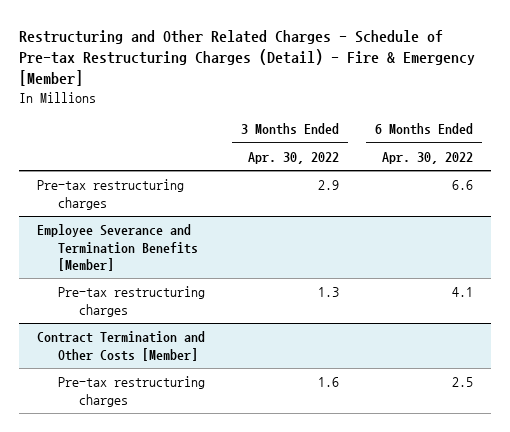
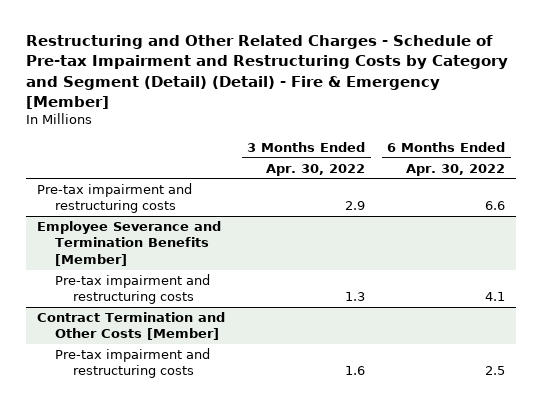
- Restructuring and Other Related Charges - Schedule of Pre-tax Restructuring Charges (Detail) - Fire & Emergency [Member]
+ Restructuring and Other Related Charges - Schedule of Pre-tax Impairment and Restructuring Costs by Category and Segment (Detail) (Detail) - Fire & Emergency [Member]
- Pre-tax restructuring charges | 2.9 | 6.6
+ Pre-tax impairment and restructuring costs | 2.9 | 6.6
@ Employee Severance and Termination Benefits [Member]
- Pre-tax restructuring charges | 1.3 | 4.1
+ Pre-tax impairment and restructuring costs | 1.3 | 4.1
@ Contract Termination and Other Costs [Member]
- Pre-tax restructuring charges | 1.6 | 2.5
+ Pre-tax impairment and restructuring costs | 1.6 | 2.5

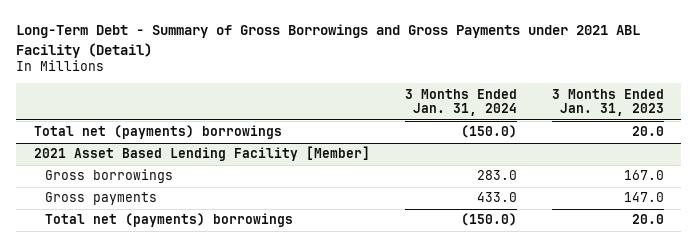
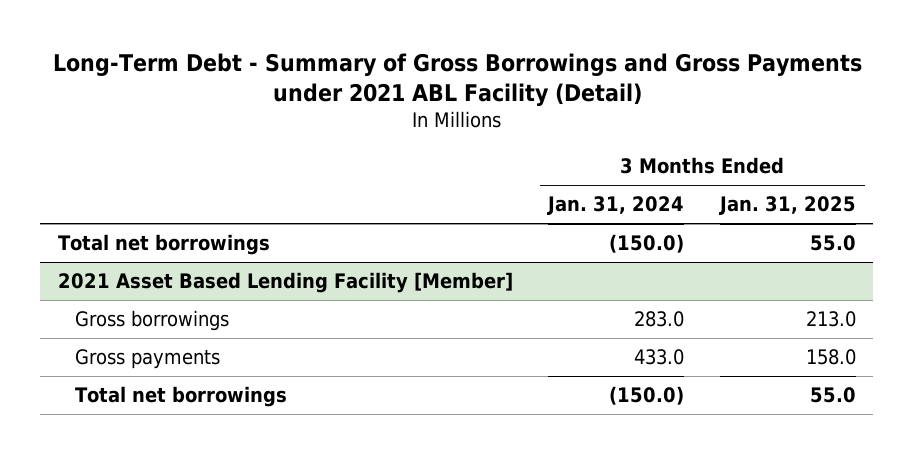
- | 3 Months Ended Jan. 31, 2024 | 3 Months Ended Jan. 31, 2023
+ | 3 Months Ended Jan. 31, 2024 | 3 Months Ended Jan. 31, 2025
- Total net (payments) borrowings | (150.0) | 20.0
+ Total net borrowings | (150.0) | 55.0
@ 2021 Asset Based Lending Facility [Member]
- Total net (payments) borrowings | (150.0) | 20.0
+ Total net borrowings | (150.0) | 55.0

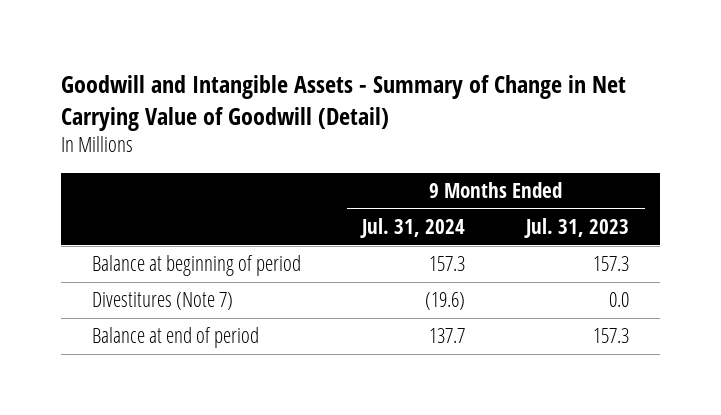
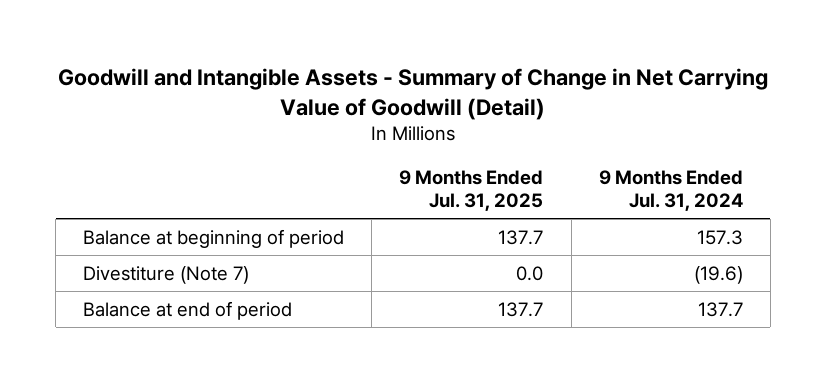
- | 9 Months Ended Jul. 31, 2024 | 9 Months Ended Jul. 31, 2023
+ | 9 Months Ended Jul. 31, 2025 | 9 Months Ended Jul. 31, 2024
- Divestitures (Note 7) | (19.6) | 0.0
+ Divestiture (Note 7) | 0.0 | (19.6)

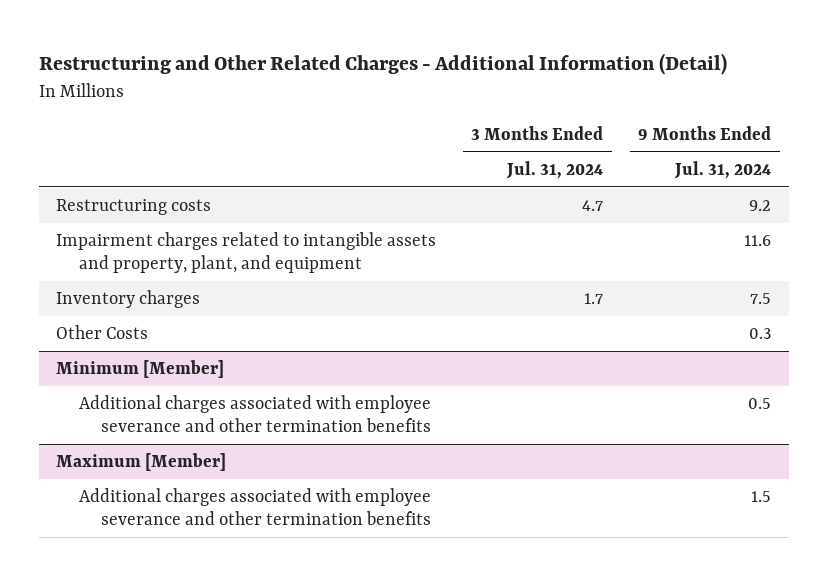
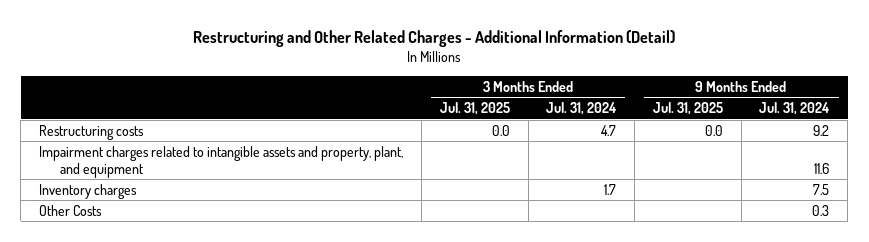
- | 3 Months Ended Jul. 31, 2024 | 9 Months Ended Jul. 31, 2024
+ | 3 Months Ended Jul. 31, 2025 | 3 Months Ended Jul. 31, 2024 | 9 Months Ended Jul. 31, 2025 | 9 Months Ended Jul. 31, 2024
- Minimum [Member]
- Additional charges associated with employee severance and other termination benefits | | 0.5
- Maximum [Member]
- Additional charges associated with employee severance and other termination benefits | | 1.5

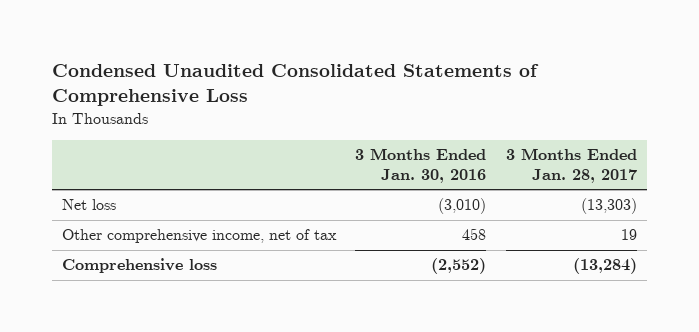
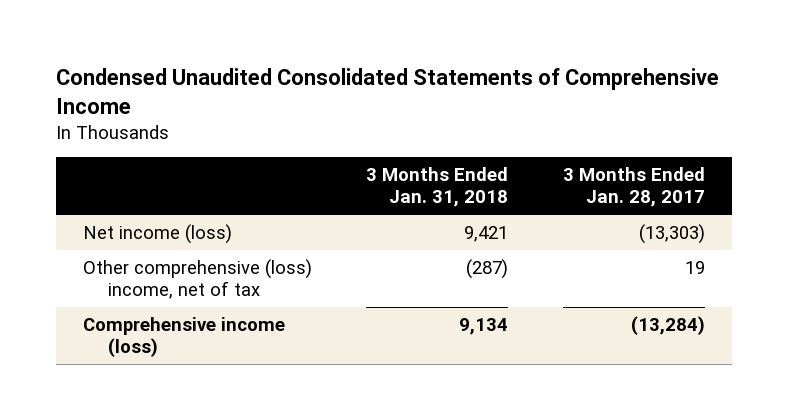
- Condensed Unaudited Consolidated Statements of Comprehensive Loss
+ Condensed Unaudited Consolidated Statements of Comprehensive Income
- | 3 Months Ended Jan. 30, 2016 | 3 Months Ended Jan. 28, 2017
+ | 3 Months Ended Jan. 31, 2018 | 3 Months Ended Jan. 28, 2017
- Net loss | (3,010) | (13,303)
- Other comprehensive income, net of tax | 458 | 19
- Comprehensive loss | (2,552) | (13,284)
+ Net income (loss) | 9,421 | (13,303)
+ Other comprehensive (loss) income, net of tax | (287) | 19
+ Comprehensive income (loss) | 9,134 | (13,284)

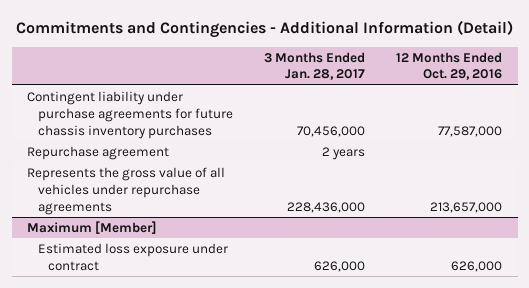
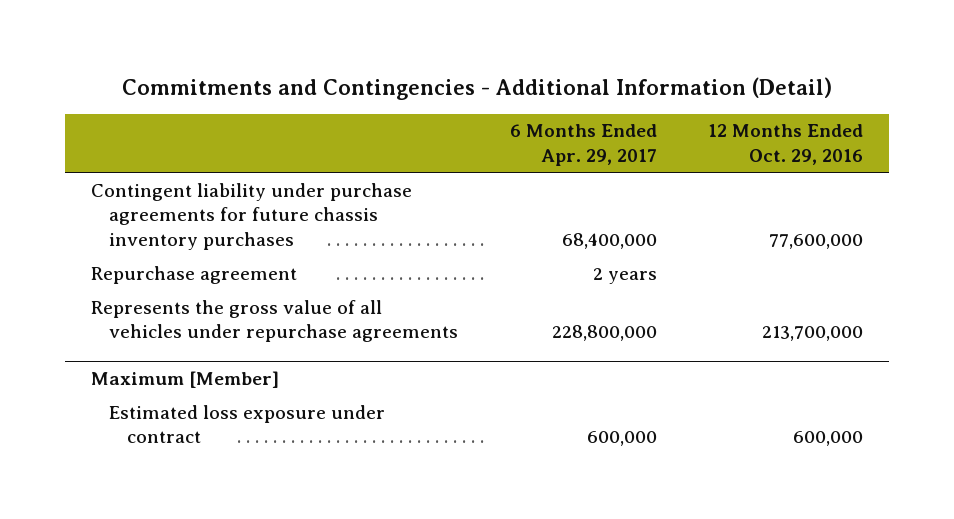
- | 3 Months Ended Jan. 28, 2017 | 12 Months Ended Oct. 29, 2016
+ | 6 Months Ended Apr. 29, 2017 | 12 Months Ended Oct. 29, 2016
- Contingent liability under purchase agreements for future chassis inventory purchases | 70,456,000 | 77,587,000
+ Contingent liability under purchase agreements for future chassis inventory purchases | 68,400,000 | 77,600,000
- Represents the gross value of all vehicles under repurchase agreements | 228,436,000 | 213,657,000
+ Represents the gross value of all vehicles under repurchase agreements | 228,800,000 | 213,700,000
@ Maximum [Member]
- Estimated loss exposure under contract | 626,000 | 626,000
+ Estimated loss exposure under contract | 600,000 | 600,000

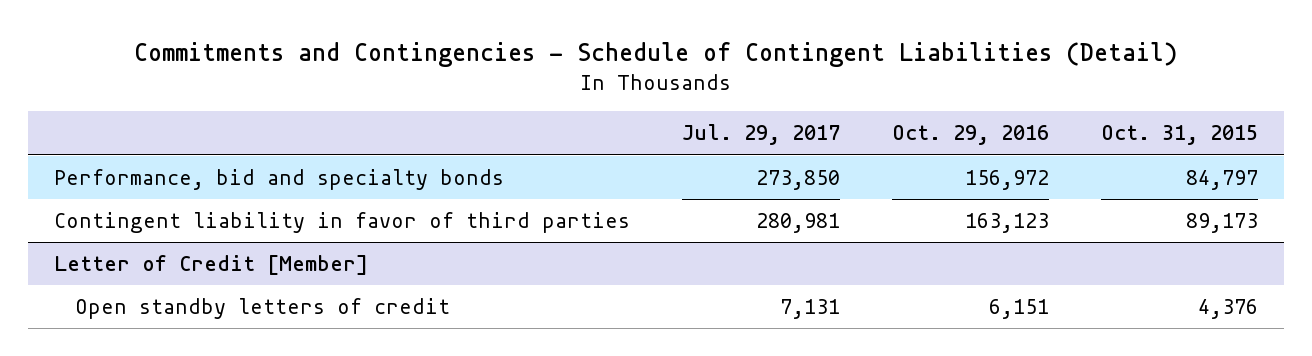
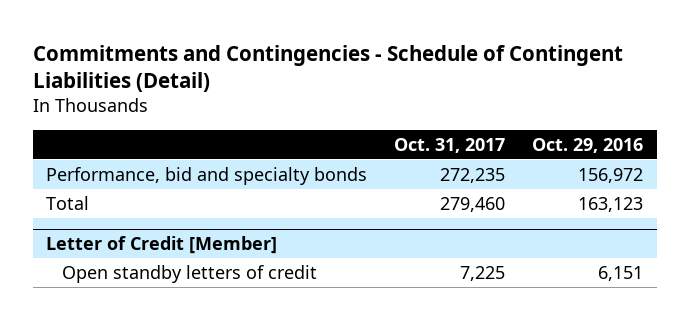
- | Jul. 29, 2017 | Oct. 29, 2016 | Oct. 31, 2015
+ | Oct. 31, 2017 | Oct. 29, 2016
- Contingent liability in favor of third parties | 280,981 | 163,123 | 89,173
+ Total | 279,460 | 163,123

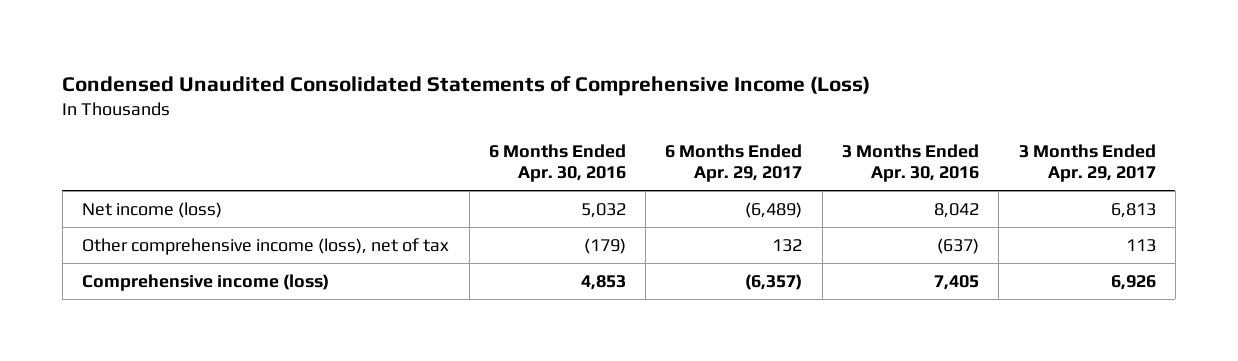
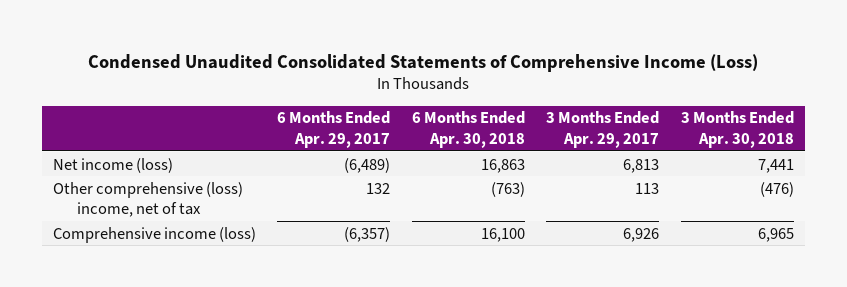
- | 6 Months Ended Apr. 30, 2016 | 6 Months Ended Apr. 29, 2017 | 3 Months Ended Apr. 30, 2016 | 3 Months Ended Apr. 29, 2017
+ | 6 Months Ended Apr. 29, 2017 | 6 Months Ended Apr. 30, 2018 | 3 Months Ended Apr. 29, 2017 | 3 Months Ended Apr. 30, 2018
- Other comprehensive income (loss), net of tax | (179) | 132 | (637) | 113
+ Other comprehensive (loss) income, net of tax | 132 | (763) | 113 | (476)

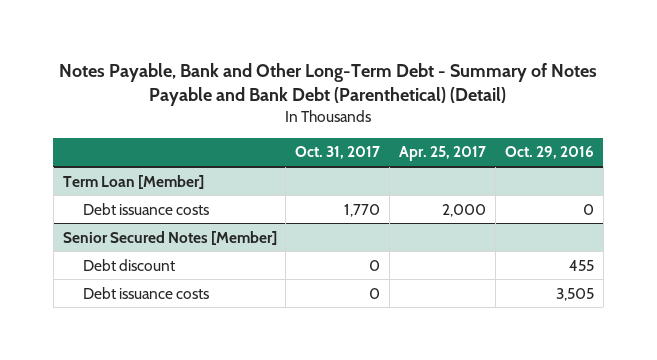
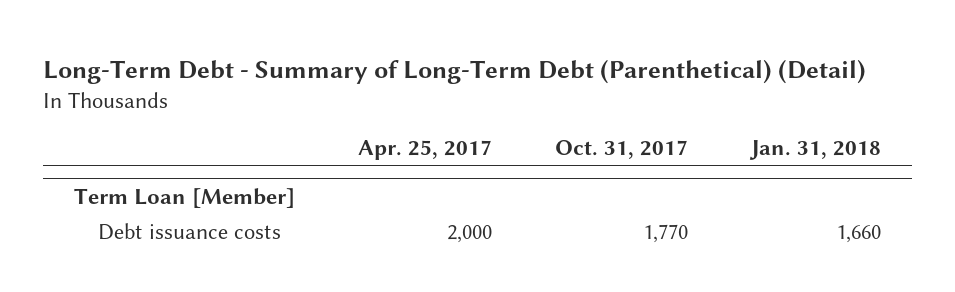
- Notes Payable, Bank and Other Long-Term Debt - Summary of Notes Payable and Bank Debt (Parenthetical) (Detail)
+ Long-Term Debt - Summary of Long-Term Debt (Parenthetical) (Detail)
- | Oct. 31, 2017 | Apr. 25, 2017 | Oct. 29, 2016
+ | Apr. 25, 2017 | Oct. 31, 2017 | Jan. 31, 2018
- Senior Secured Notes [Member]
- Debt discount | 0 | | 455
- Debt issuance costs | 0 | | 3,505

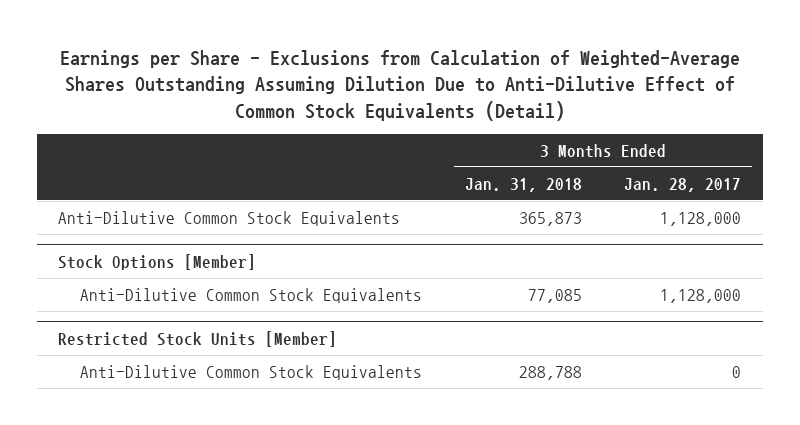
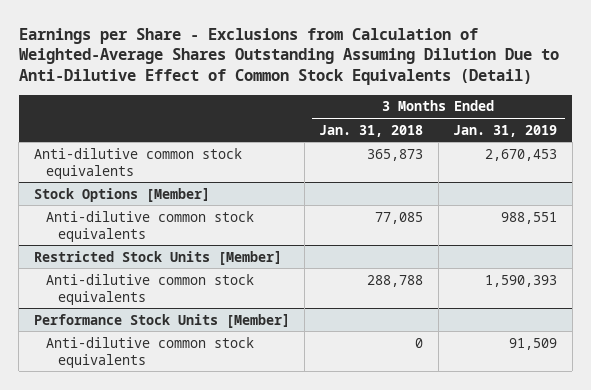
- | 3 Months Ended Jan. 31, 2018 | 3 Months Ended Jan. 28, 2017
+ | 3 Months Ended Jan. 31, 2018 | 3 Months Ended Jan. 31, 2019
- Anti-Dilutive Common Stock Equivalents | 365,873 | 1,128,000
+ Anti-dilutive common stock equivalents | 365,873 | 2,670,453
@ Stock Options [Member]
- Anti-Dilutive Common Stock Equivalents | 77,085 | 1,128,000
+ Anti-dilutive common stock equivalents | 77,085 | 988,551
@ Restricted Stock Units [Member]
- Anti-Dilutive Common Stock Equivalents | 288,788 | 0
+ Anti-dilutive common stock equivalents | 288,788 | 1,590,393
+ Performance Stock Units [Member]
+ Anti-dilutive common stock equivalents | 0 | 91,509

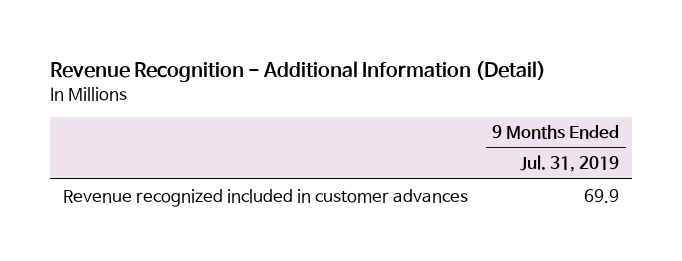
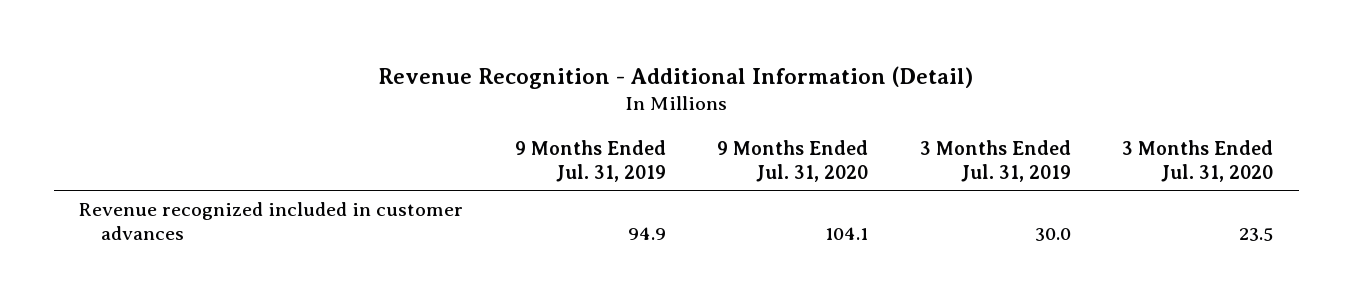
- | 9 Months Ended Jul. 31, 2019
+ | 9 Months Ended Jul. 31, 2019 | 9 Months Ended Jul. 31, 2020 | 3 Months Ended Jul. 31, 2019 | 3 Months Ended Jul. 31, 2020
- Revenue recognized included in customer advances | 69.9
+ Revenue recognized included in customer advances | 94.9 | 104.1 | 30.0 | 23.5

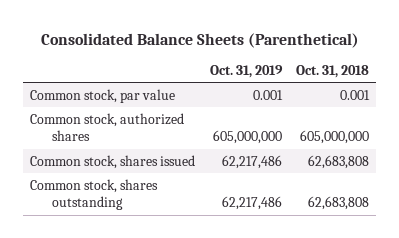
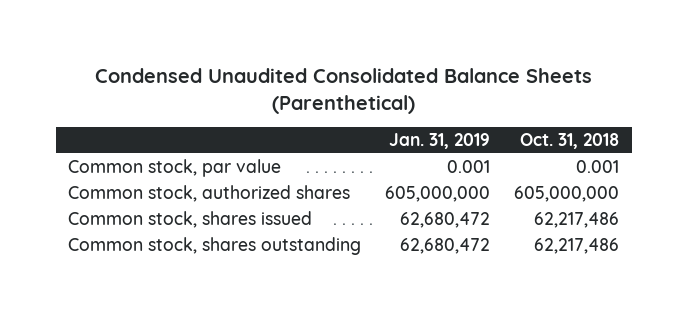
- Consolidated Balance Sheets (Parenthetical)
+ Condensed Unaudited Consolidated Balance Sheets (Parenthetical)
- | Oct. 31, 2019 | Oct. 31, 2018
+ | Jan. 31, 2019 | Oct. 31, 2018
- Common stock, shares issued | 62,217,486 | 62,683,808
- Common stock, shares outstanding | 62,217,486 | 62,683,808
+ Common stock, shares issued | 62,680,472 | 62,217,486
+ Common stock, shares outstanding | 62,680,472 | 62,217,486

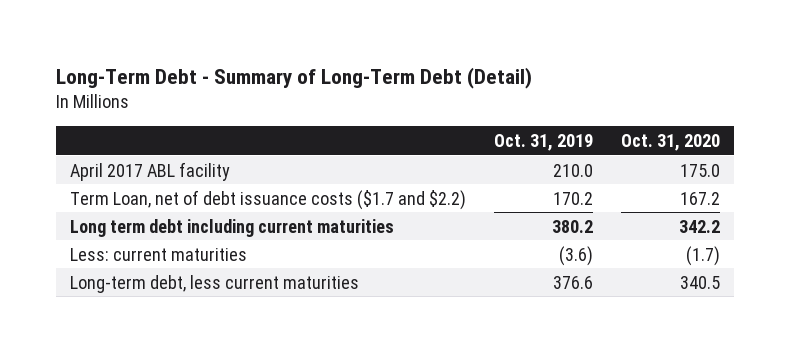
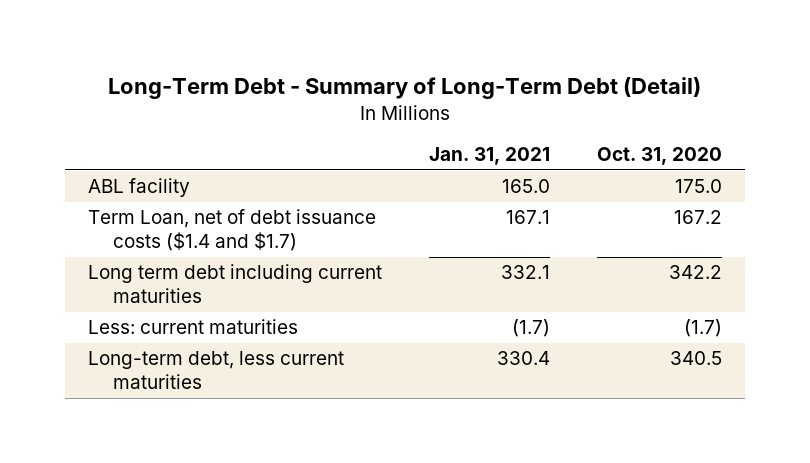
- | Oct. 31, 2019 | Oct. 31, 2020
+ | Jan. 31, 2021 | Oct. 31, 2020
- April 2017 ABL facility | 210.0 | 175.0
- Term Loan, net of debt issuance costs ($1.7 and $2.2) | 170.2 | 167.2
+ ABL facility | 165.0 | 175.0
+ Term Loan, net of debt issuance costs ($1.4 and $1.7) | 167.1 | 167.2

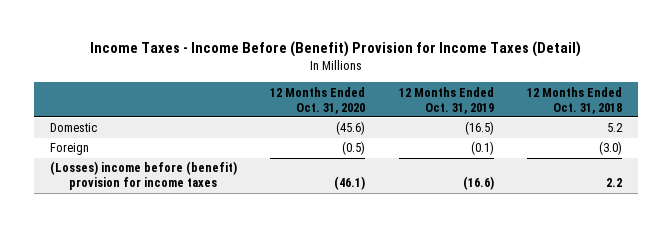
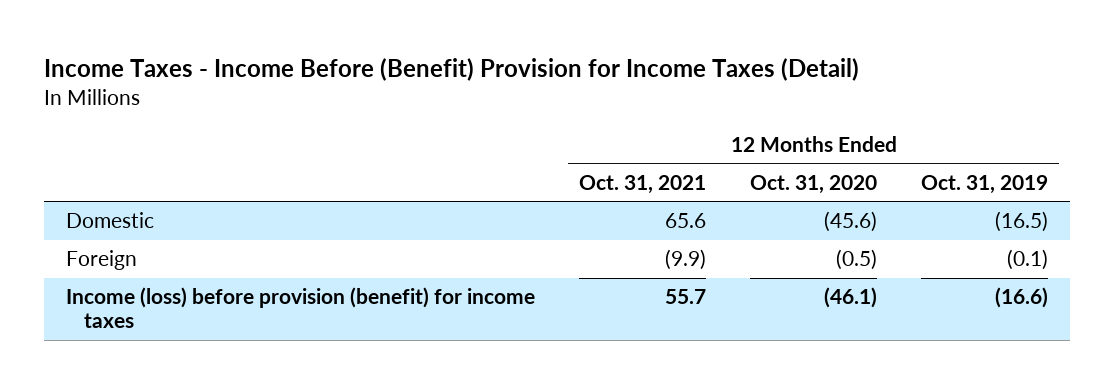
- | 12 Months Ended Oct. 31, 2020 | 12 Months Ended Oct. 31, 2019 | 12 Months Ended Oct. 31, 2018
+ | 12 Months Ended Oct. 31, 2021 | 12 Months Ended Oct. 31, 2020 | 12 Months Ended Oct. 31, 2019
- (Losses) income before (benefit) provision for income taxes | (46.1) | (16.6) | 2.2
+ Income (loss) before provision (benefit) for income taxes | 55.7 | (46.1) | (16.6)

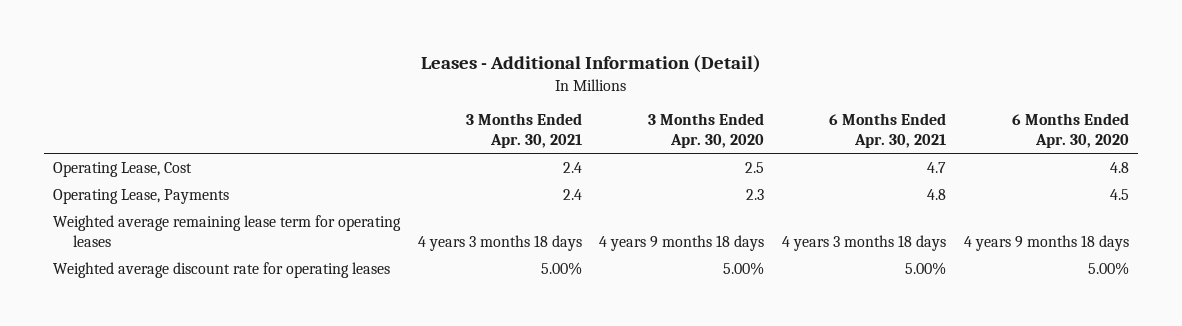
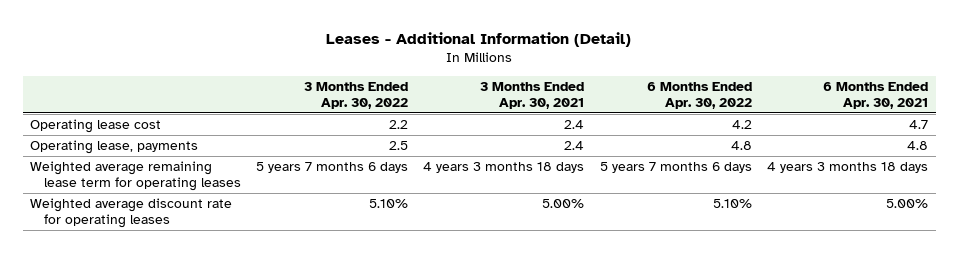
- | 3 Months Ended Apr. 30, 2021 | 3 Months Ended Apr. 30, 2020 | 6 Months Ended Apr. 30, 2021 | 6 Months Ended Apr. 30, 2020
+ | 3 Months Ended Apr. 30, 2022 | 3 Months Ended Apr. 30, 2021 | 6 Months Ended Apr. 30, 2022 | 6 Months Ended Apr. 30, 2021
- Operating Lease, Cost | 2.4 | 2.5 | 4.7 | 4.8
- Operating Lease, Payments | 2.4 | 2.3 | 4.8 | 4.5
+ Operating lease cost | 2.2 | 2.4 | 4.2 | 4.7
+ Operating lease, payments | 2.5 | 2.4 | 4.8 | 4.8

